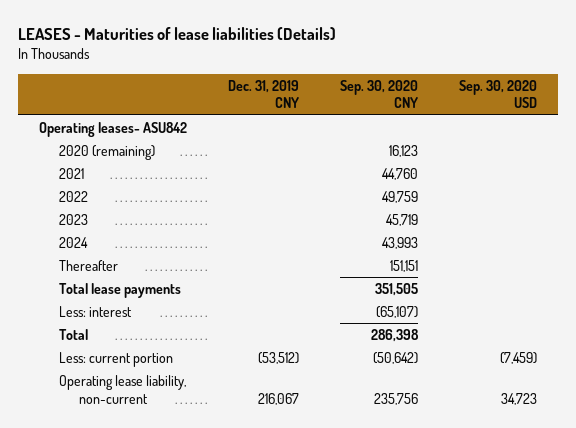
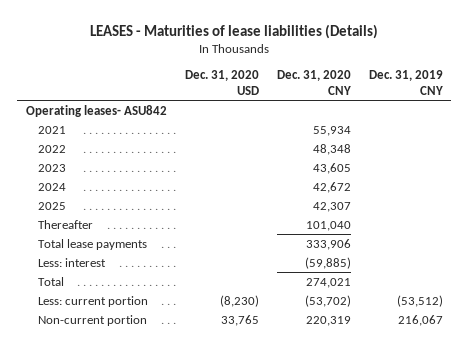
- | Dec. 31, 2019 CNY | Sep. 30, 2020 CNY | Sep. 30, 2020 USD
+ | Dec. 31, 2020 USD | Dec. 31, 2020 CNY | Dec. 31, 2019 CNY
- 2020 (remaining) | | 16,123 |
+ 2025 | | 42,307 |
- Operating lease liability, non-current | 216,067 | 235,756 | 34,723
+ Non-current portion | 33,765 | 220,319 | 216,067

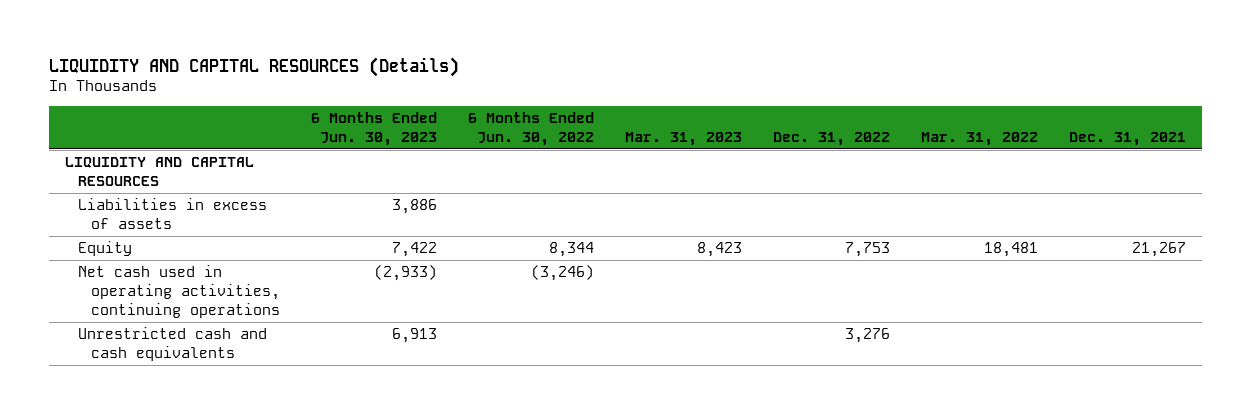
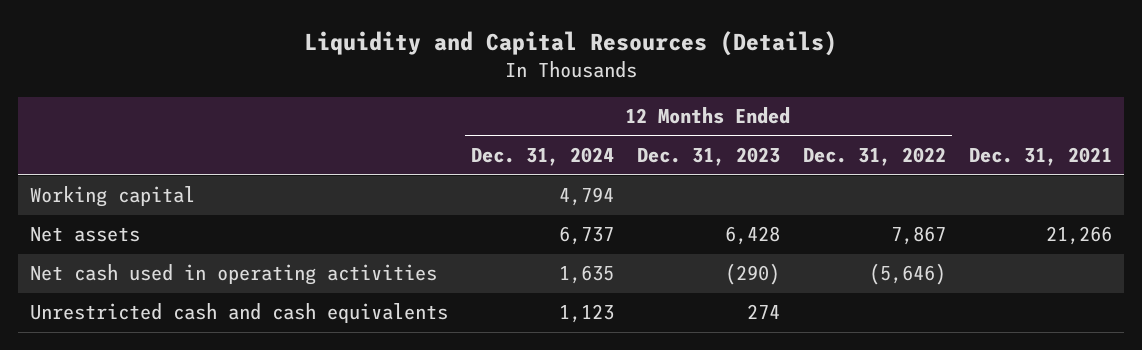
- LIQUIDITY AND CAPITAL RESOURCES (Details)
+ Liquidity and Capital Resources (Details)
- | 6 Months Ended Jun. 30, 2023 | 6 Months Ended Jun. 30, 2022 | Mar. 31, 2023 | Dec. 31, 2022 | Mar. 31, 2022 | Dec. 31, 2021
+ | 12 Months Ended Dec. 31, 2024 | 12 Months Ended Dec. 31, 2023 | 12 Months Ended Dec. 31, 2022 | Dec. 31, 2021
- LIQUIDITY AND CAPITAL RESOURCES
- Liabilities in excess of assets | 3,886 | | | | |
- Equity | 7,422 | 8,344 | 8,423 | 7,753 | 18,481 | 21,267
- Net cash used in operating activities, continuing operations | (2,933) | (3,246) | | | |
+ Working capital | 4,794 | | |
+ Net assets | 6,737 | 6,428 | 7,867 | 21,266
+ Net cash used in operating activities | 1,635 | (290) | (5,646) |

